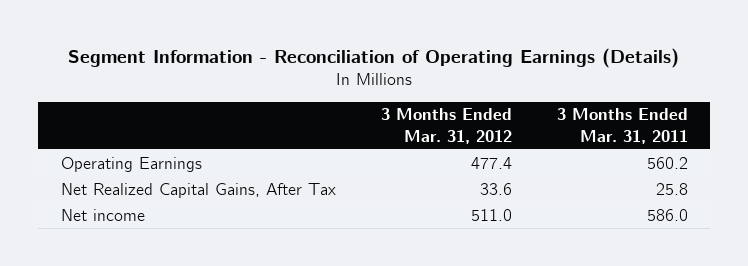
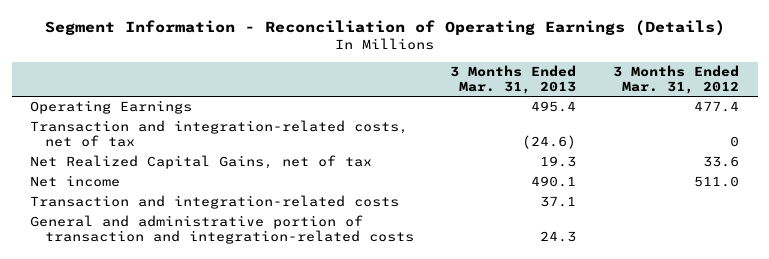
- | 3 Months Ended Mar. 31, 2012 | 3 Months Ended Mar. 31, 2011
+ | 3 Months Ended Mar. 31, 2013 | 3 Months Ended Mar. 31, 2012
- Net Realized Capital Gains, After Tax | 33.6 | 25.8
+ Transaction and integration-related costs, net of tax | (24.6) | 0
+ Net Realized Capital Gains, net of tax | 19.3 | 33.6
+ Transaction and integration-related costs | 37.1 |
+ General and administrative portion of transaction and integration-related costs | 24.3 |

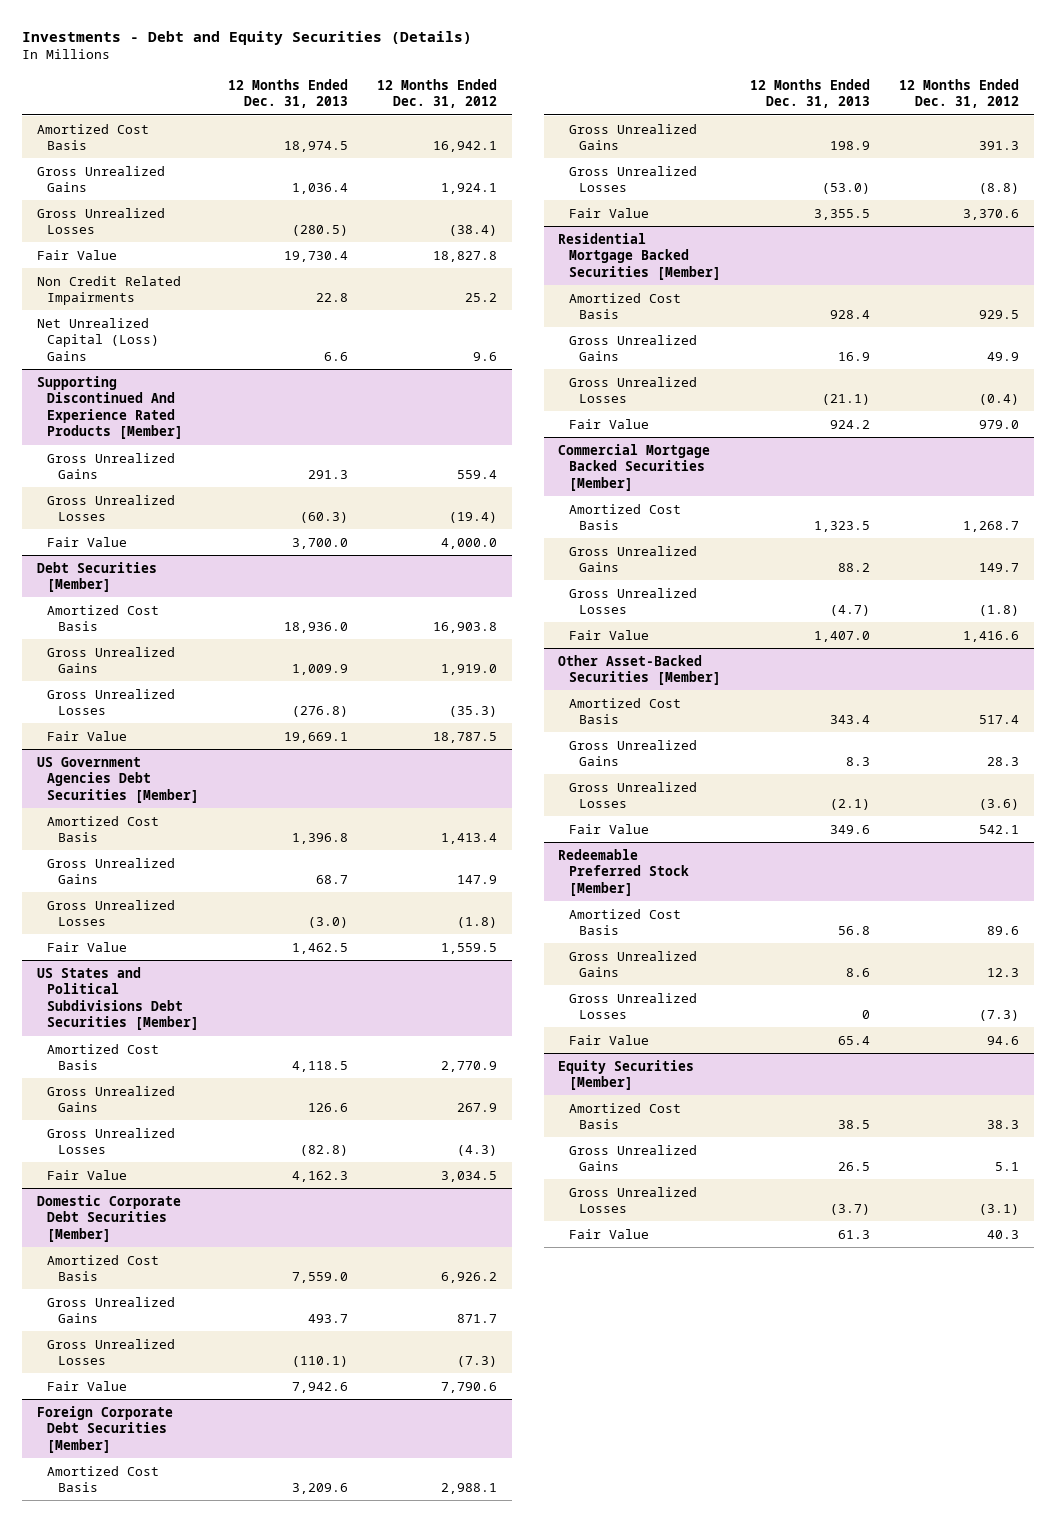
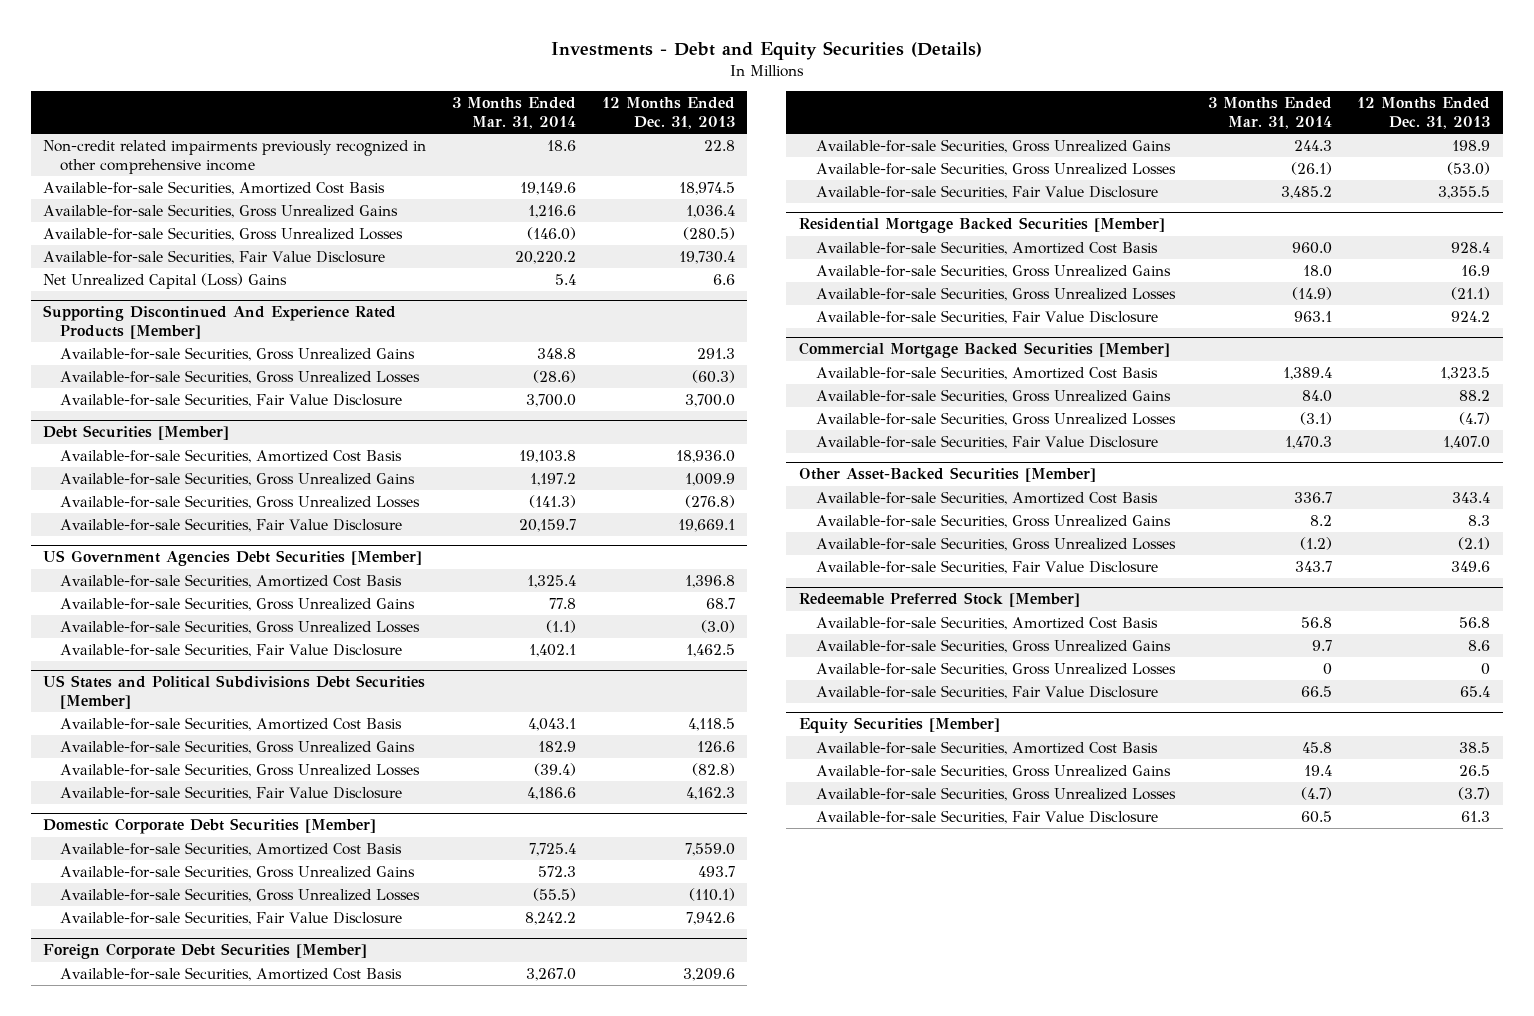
- | 12 Months Ended Dec. 31, 2013 | 12 Months Ended Dec. 31, 2012
+ | 3 Months Ended Mar. 31, 2014 | 12 Months Ended Dec. 31, 2013
- Amortized Cost Basis | 18,974.5 | 16,942.1
- Gross Unrealized Gains | 1,036.4 | 1,924.1
- Gross Unrealized Losses | (280.5) | (38.4)
- Fair Value | 19,730.4 | 18,827.8
- Non Credit Related Impairments | 22.8 | 25.2
+ Non-credit related impairments previously recognized in other comprehensive income | 18.6 | 22.8
+ Available-for-sale Securities, Amortized Cost Basis | 19,149.6 | 18,974.5
+ Available-for-sale Securities, Gross Unrealized Gains | 1,216.6 | 1,036.4
+ Available-for-sale Securities, Gross Unrealized Losses | (146.0) | (280.5)
+ Available-for-sale Securities, Fair Value Disclosure | 20,220.2 | 19,730.4
@ Supporting Discontinued And Experience Rated Products [Member]
- Gross Unrealized Gains | 291.3 | 559.4
- Gross Unrealized Losses | (60.3) | (19.4)
- Fair Value | 3,700.0 | 4,000.0
+ Available-for-sale Securities, Gross Unrealized Gains | 348.8 | 291.3
+ Available-for-sale Securities, Gross Unrealized Losses | (28.6) | (60.3)
+ Available-for-sale Securities, Fair Value Disclosure | 3,700.0 | 3,700.0
@ Debt Securities [Member]
- Amortized Cost Basis | 18,936.0 | 16,903.8
- Gross Unrealized Gains | 1,009.9 | 1,919.0
- Gross Unrealized Losses | (276.8) | (35.3)
- Fair Value | 19,669.1 | 18,787.5
+ Available-for-sale Securities, Amortized Cost Basis | 19,103.8 | 18,936.0
+ Available-for-sale Securities, Gross Unrealized Gains | 1,197.2 | 1,009.9
+ Available-for-sale Securities, Gross Unrealized Losses | (141.3) | (276.8)
+ Available-for-sale Securities, Fair Value Disclosure | 20,159.7 | 19,669.1
@ US Government Agencies Debt Securities [Member]
- Amortized Cost Basis | 1,396.8 | 1,413.4
- Gross Unrealized Gains | 68.7 | 147.9
- Gross Unrealized Losses | (3.0) | (1.8)
- Fair Value | 1,462.5 | 1,559.5
+ Available-for-sale Securities, Amortized Cost Basis | 1,325.4 | 1,396.8
+ Available-for-sale Securities, Gross Unrealized Gains | 77.8 | 68.7
+ Available-for-sale Securities, Gross Unrealized Losses | (1.1) | (3.0)
+ Available-for-sale Securities, Fair Value Disclosure | 1,402.1 | 1,462.5
@ US States and Political Subdivisions Debt Securities [Member]
- Amortized Cost Basis | 4,118.5 | 2,770.9
- Gross Unrealized Gains | 126.6 | 267.9
- Gross Unrealized Losses | (82.8) | (4.3)
- Fair Value | 4,162.3 | 3,034.5
+ Available-for-sale Securities, Amortized Cost Basis | 4,043.1 | 4,118.5
+ Available-for-sale Securities, Gross Unrealized Gains | 182.9 | 126.6
+ Available-for-sale Securities, Gross Unrealized Losses | (39.4) | (82.8)
+ Available-for-sale Securities, Fair Value Disclosure | 4,186.6 | 4,162.3
@ Domestic Corporate Debt Securities [Member]
- Amortized Cost Basis | 7,559.0 | 6,926.2
- Gross Unrealized Gains | 493.7 | 871.7
- Gross Unrealized Losses | (110.1) | (7.3)
- Fair Value | 7,942.6 | 7,790.6
+ Available-for-sale Securities, Amortized Cost Basis | 7,725.4 | 7,559.0
+ Available-for-sale Securities, Gross Unrealized Gains | 572.3 | 493.7
+ Available-for-sale Securities, Gross Unrealized Losses | (55.5) | (110.1)
+ Available-for-sale Securities, Fair Value Disclosure | 8,242.2 | 7,942.6
@ Foreign Corporate Debt Securities [Member]
- Amortized Cost Basis | 3,209.6 | 2,988.1
- Gross Unrealized Gains | 198.9 | 391.3
- Gross Unrealized Losses | (53.0) | (8.8)
- Fair Value | 3,355.5 | 3,370.6
+ Available-for-sale Securities, Amortized Cost Basis | 3,267.0 | 3,209.6
+ Available-for-sale Securities, Gross Unrealized Gains | 244.3 | 198.9
+ Available-for-sale Securities, Gross Unrealized Losses | (26.1) | (53.0)
+ Available-for-sale Securities, Fair Value Disclosure | 3,485.2 | 3,355.5
@ Residential Mortgage Backed Securities [Member]
- Amortized Cost Basis | 928.4 | 929.5
- Gross Unrealized Gains | 16.9 | 49.9
- Gross Unrealized Losses | (21.1) | (0.4)
- Fair Value | 924.2 | 979.0
+ Available-for-sale Securities, Amortized Cost Basis | 960.0 | 928.4
+ Available-for-sale Securities, Gross Unrealized Gains | 18.0 | 16.9
+ Available-for-sale Securities, Gross Unrealized Losses | (14.9) | (21.1)
+ Available-for-sale Securities, Fair Value Disclosure | 963.1 | 924.2
@ Commercial Mortgage Backed Securities [Member]
- Amortized Cost Basis | 1,323.5 | 1,268.7
- Gross Unrealized Gains | 88.2 | 149.7
- Gross Unrealized Losses | (4.7) | (1.8)
- Fair Value | 1,407.0 | 1,416.6
+ Available-for-sale Securities, Amortized Cost Basis | 1,389.4 | 1,323.5
+ Available-for-sale Securities, Gross Unrealized Gains | 84.0 | 88.2
+ Available-for-sale Securities, Gross Unrealized Losses | (3.1) | (4.7)
+ Available-for-sale Securities, Fair Value Disclosure | 1,470.3 | 1,407.0
@ Other Asset-Backed Securities [Member]
- Amortized Cost Basis | 343.4 | 517.4
- Gross Unrealized Gains | 8.3 | 28.3
- Gross Unrealized Losses | (2.1) | (3.6)
- Fair Value | 349.6 | 542.1
+ Available-for-sale Securities, Amortized Cost Basis | 336.7 | 343.4
+ Available-for-sale Securities, Gross Unrealized Gains | 8.2 | 8.3
+ Available-for-sale Securities, Gross Unrealized Losses | (1.2) | (2.1)
+ Available-for-sale Securities, Fair Value Disclosure | 343.7 | 349.6
@ Redeemable Preferred Stock [Member]
- Amortized Cost Basis | 56.8 | 89.6
- Gross Unrealized Gains | 8.6 | 12.3
- Gross Unrealized Losses | 0 | (7.3)
- Fair Value | 65.4 | 94.6
+ Available-for-sale Securities, Amortized Cost Basis | 56.8 | 56.8
+ Available-for-sale Securities, Gross Unrealized Gains | 9.7 | 8.6
+ Available-for-sale Securities, Gross Unrealized Losses | 0 | 0
+ Available-for-sale Securities, Fair Value Disclosure | 66.5 | 65.4
@ Equity Securities [Member]
- Amortized Cost Basis | 38.5 | 38.3
- Gross Unrealized Gains | 26.5 | 5.1
- Gross Unrealized Losses | (3.7) | (3.1)
- Fair Value | 61.3 | 40.3
+ Available-for-sale Securities, Amortized Cost Basis | 45.8 | 38.5
+ Available-for-sale Securities, Gross Unrealized Gains | 19.4 | 26.5
+ Available-for-sale Securities, Gross Unrealized Losses | (4.7) | (3.7)
+ Available-for-sale Securities, Fair Value Disclosure | 60.5 | 61.3

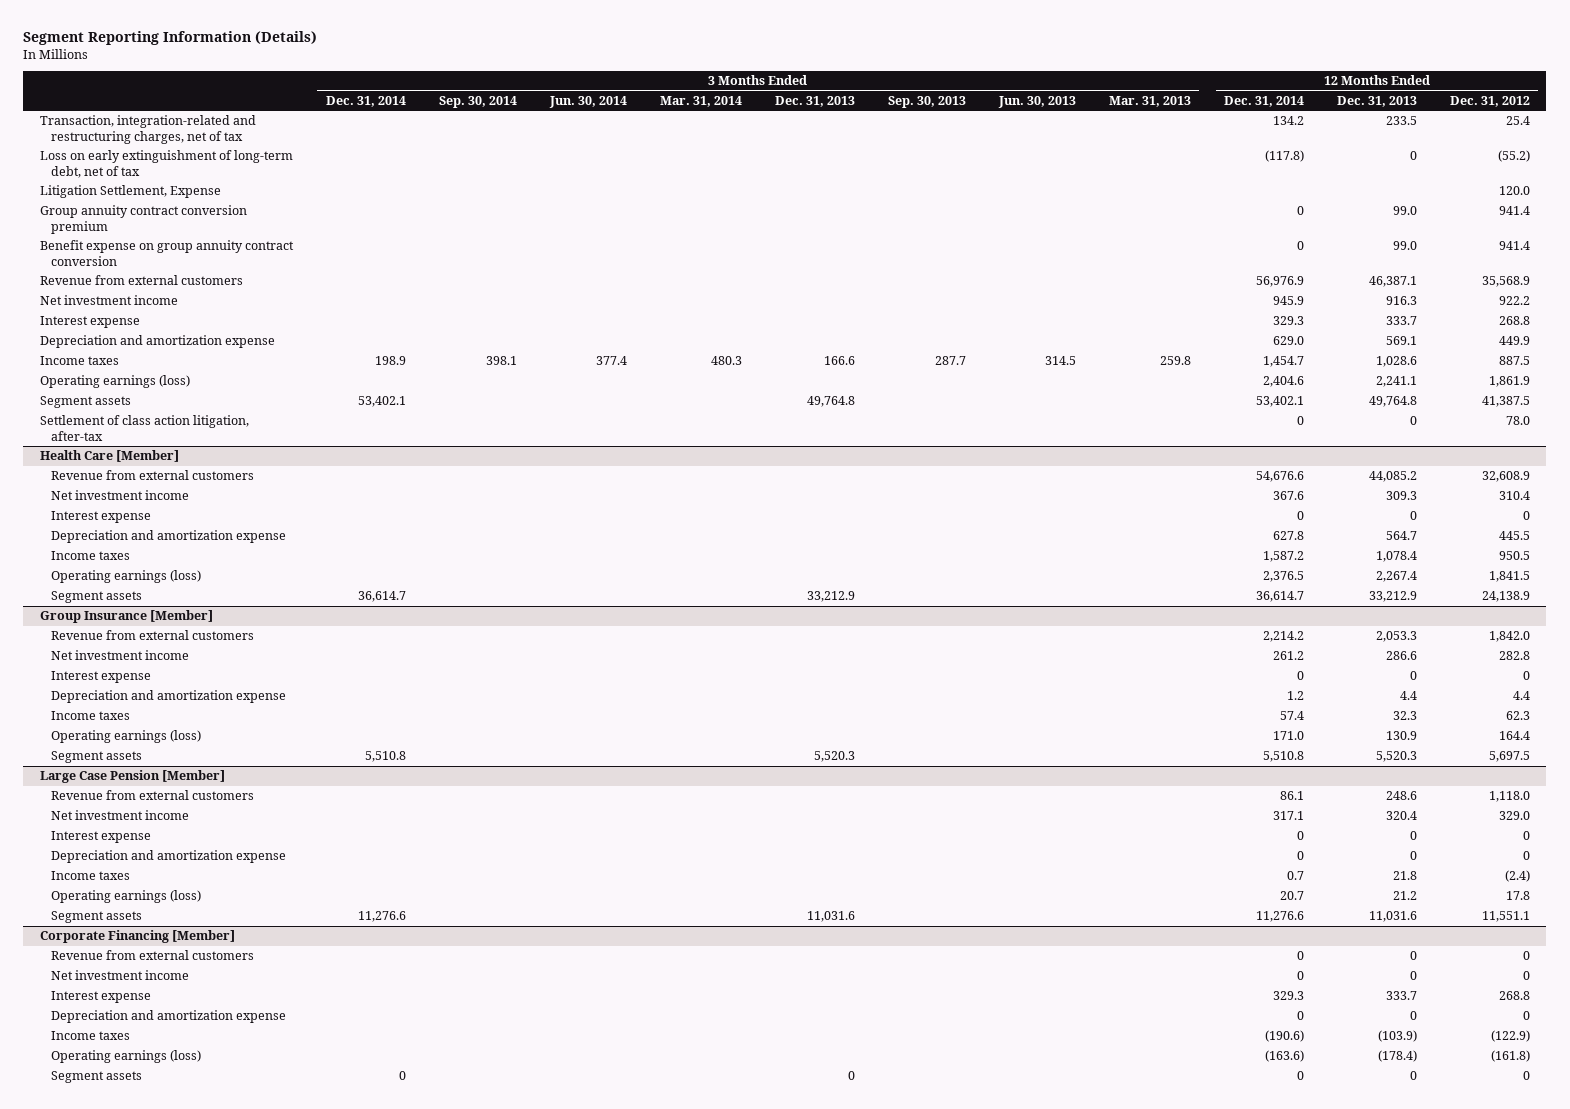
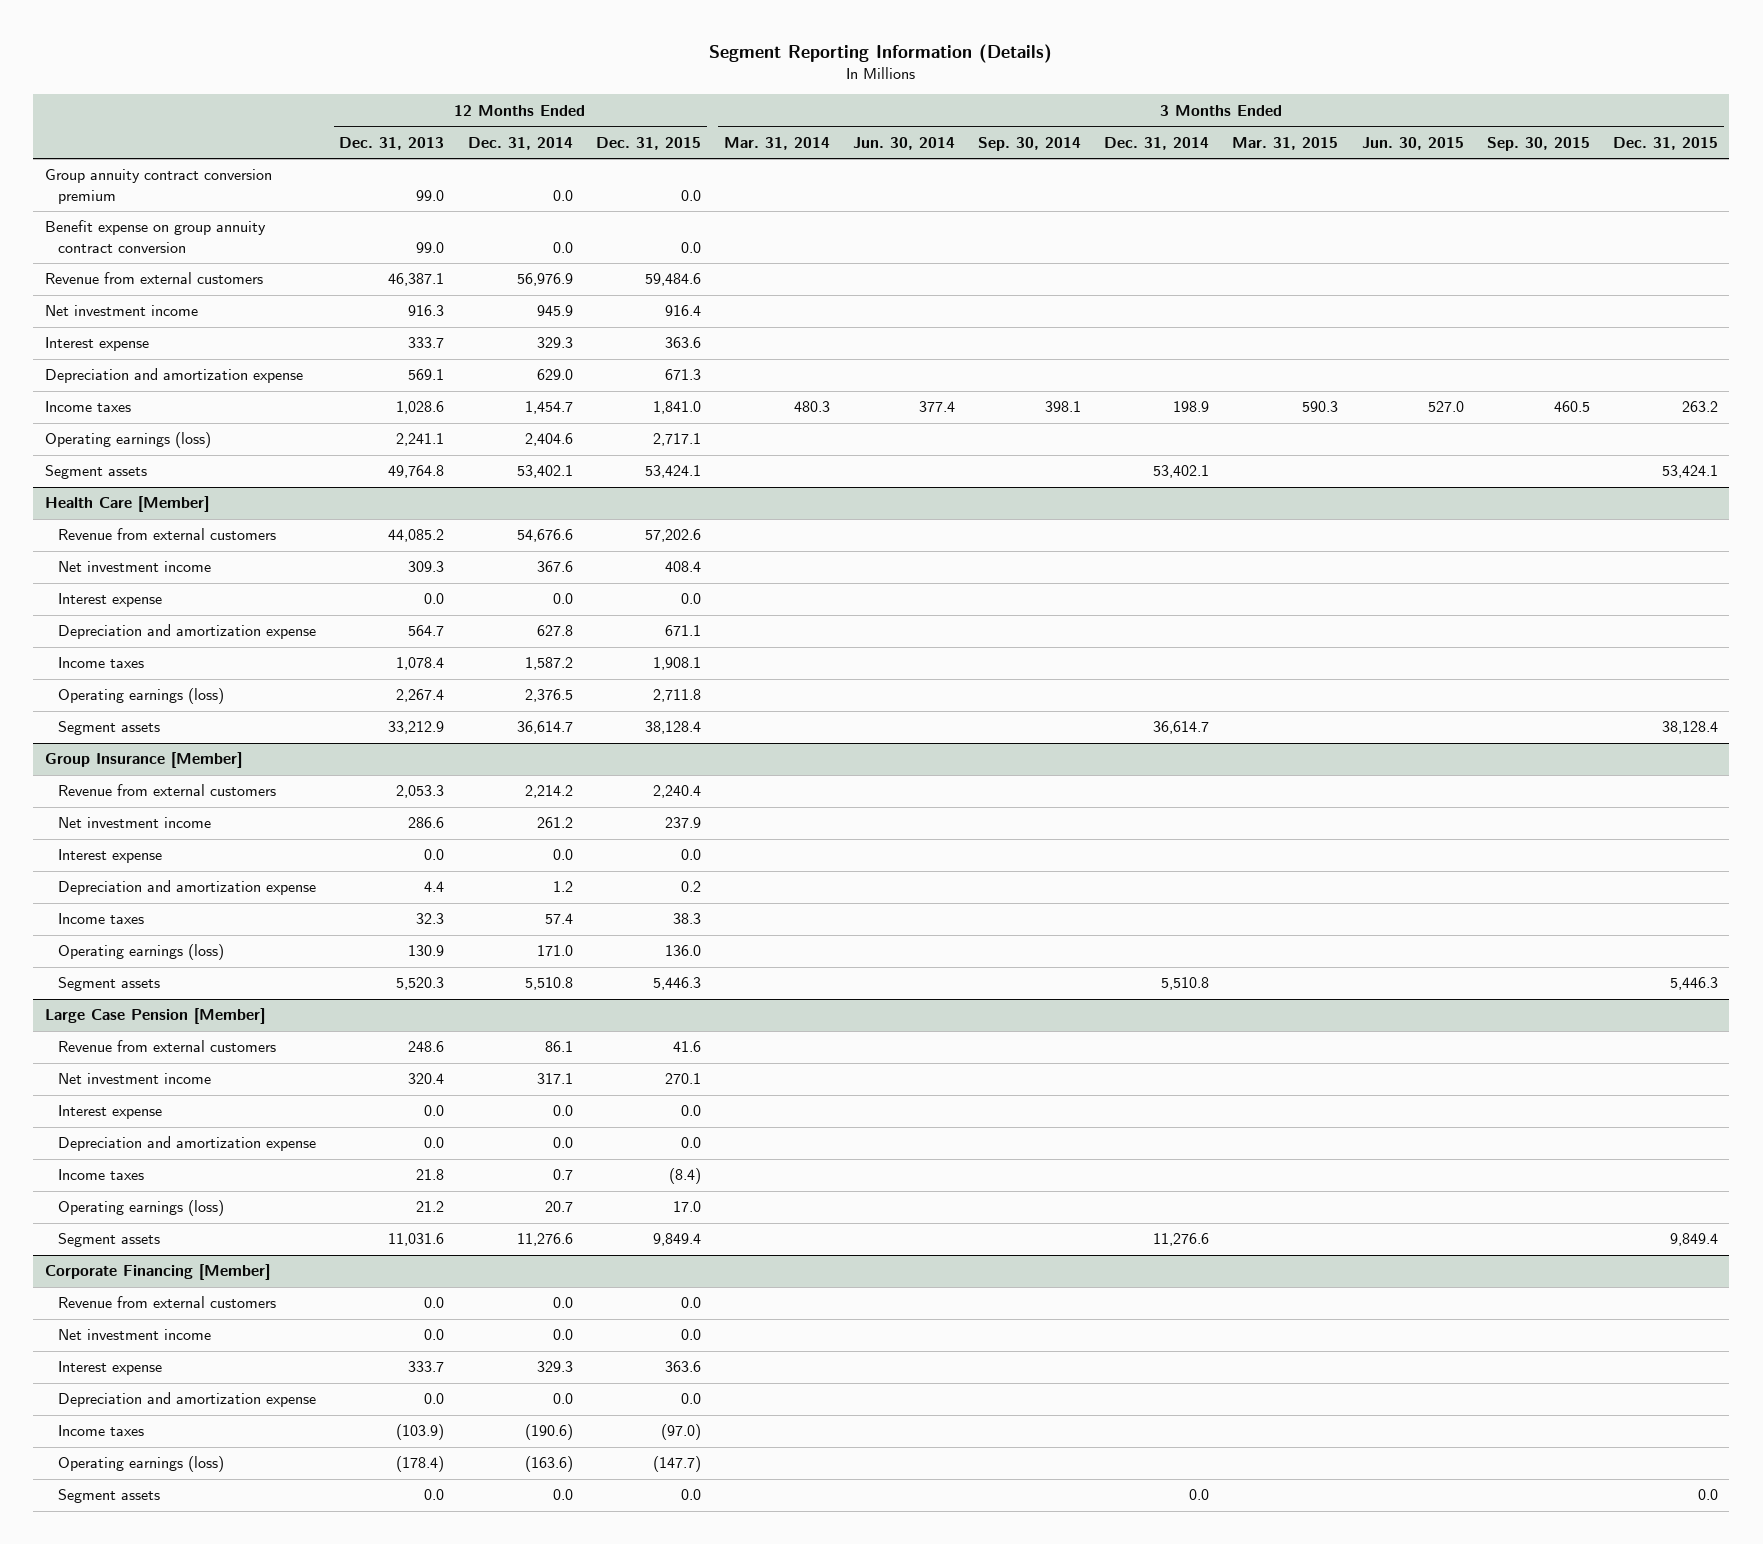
- | 3 Months Ended Dec. 31, 2014 | 3 Months Ended Sep. 30, 2014 | 3 Months Ended Jun. 30, 2014 | 3 Months Ended Mar. 31, 2014 | 3 Months Ended Dec. 31, 2013 | 3 Months Ended Sep. 30, 2013 | 3 Months Ended Jun. 30, 2013 | 3 Months Ended Mar. 31, 2013 | 12 Months Ended Dec. 31, 2014 | 12 Months Ended Dec. 31, 2013 | 12 Months Ended Dec. 31, 2012
+ | 12 Months Ended Dec. 31, 2013 | 12 Months Ended Dec. 31, 2014 | 12 Months Ended Dec. 31, 2015 | 3 Months Ended Mar. 31, 2014 | 3 Months Ended Jun. 30, 2014 | 3 Months Ended Sep. 30, 2014 | 3 Months Ended Dec. 31, 2014 | 3 Months Ended Mar. 31, 2015 | 3 Months Ended Jun. 30, 2015 | 3 Months Ended Sep. 30, 2015 | 3 Months Ended Dec. 31, 2015
- Transaction, integration-related and restructuring charges, net of tax | | | | | | | | | 134.2 | 233.5 | 25.4
- Loss on early extinguishment of long-term debt, net of tax | | | | | | | | | (117.8) | 0 | (55.2)
- Litigation Settlement, Expense | | | | | | | | | | | 120.0
- Group annuity contract conversion premium | | | | | | | | | 0 | 99.0 | 941.4
- Benefit expense on group annuity contract conversion | | | | | | | | | 0 | 99.0 | 941.4
+ Group annuity contract conversion premium | 99.0 | 0.0 | 0.0 | | | | | | | |
+ Benefit expense on group annuity contract conversion | 99.0 | 0.0 | 0.0 | | | | | | | |
- Settlement of class action litigation, after-tax | | | | | | | | | 0 | 0 | 78.0
@ Health Care [Member]
- Interest expense | | | | | | | | | 0 | 0 | 0
+ Interest expense | 0.0 | 0.0 | 0.0 | | | | | | | |
@ Group Insurance [Member]
- Interest expense | | | | | | | | | 0 | 0 | 0
+ Interest expense | 0.0 | 0.0 | 0.0 | | | | | | | |
@ Large Case Pension [Member]
- Interest expense | | | | | | | | | 0 | 0 | 0
- Depreciation and amortization expense | | | | | | | | | 0 | 0 | 0
+ Interest expense | 0.0 | 0.0 | 0.0 | | | | | | | |
+ Depreciation and amortization expense | 0.0 | 0.0 | 0.0 | | | | | | | |
@ Corporate Financing [Member]
- Revenue from external customers | | | | | | | | | 0 | 0 | 0
- Net investment income | | | | | | | | | 0 | 0 | 0
+ Revenue from external customers | 0.0 | 0.0 | 0.0 | | | | | | | |
+ Net investment income | 0.0 | 0.0 | 0.0 | | | | | | | |
- Depreciation and amortization expense | | | | | | | | | 0 | 0 | 0
+ Depreciation and amortization expense | 0.0 | 0.0 | 0.0 | | | | | | | |
- Segment assets | 0 | | | | 0 | | | | 0 | 0 | 0
+ Segment assets | 0.0 | 0.0 | 0.0 | | | | 0.0 | | | | 0.0

